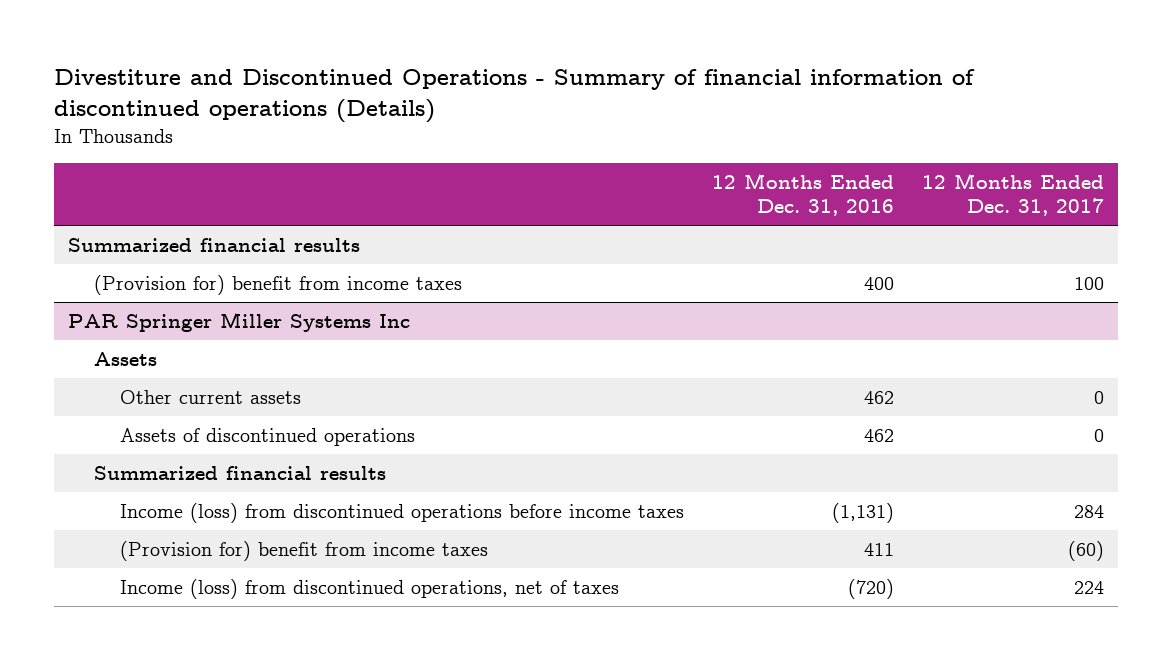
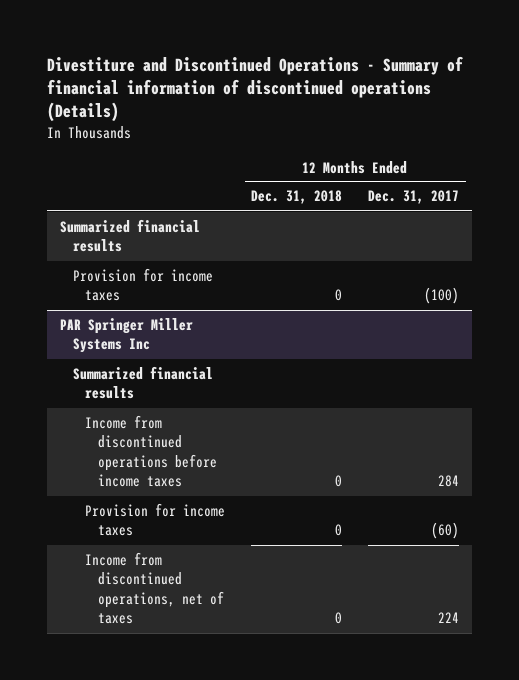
- | 12 Months Ended Dec. 31, 2016 | 12 Months Ended Dec. 31, 2017
+ | 12 Months Ended Dec. 31, 2018 | 12 Months Ended Dec. 31, 2017
- (Provision for) benefit from income taxes | 400 | 100
+ Provision for income taxes | 0 | (100)
@ PAR Springer Miller Systems Inc
- Assets
- Other current assets | 462 | 0
- Assets of discontinued operations | 462 | 0
- Income (loss) from discontinued operations before income taxes | (1,131) | 284
- (Provision for) benefit from income taxes | 411 | (60)
- Income (loss) from discontinued operations, net of taxes | (720) | 224
+ Income from discontinued operations before income taxes | 0 | 284
+ Provision for income taxes | 0 | (60)
+ Income from discontinued operations, net of taxes | 0 | 224

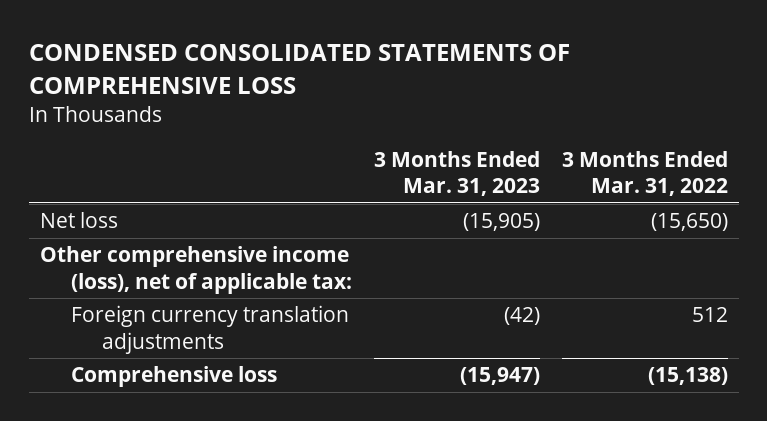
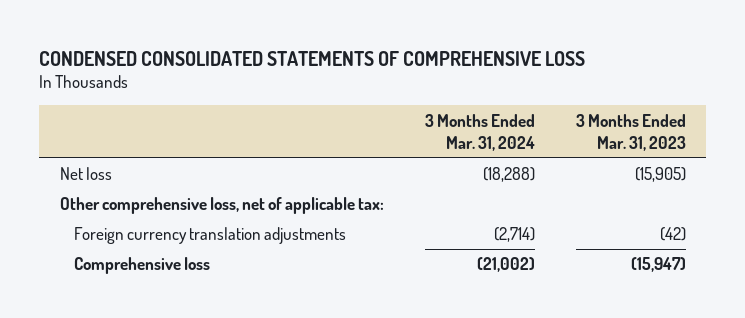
- | 3 Months Ended Mar. 31, 2023 | 3 Months Ended Mar. 31, 2022
+ | 3 Months Ended Mar. 31, 2024 | 3 Months Ended Mar. 31, 2023
- Other comprehensive income (loss), net of applicable tax:
+ Other comprehensive loss, net of applicable tax:

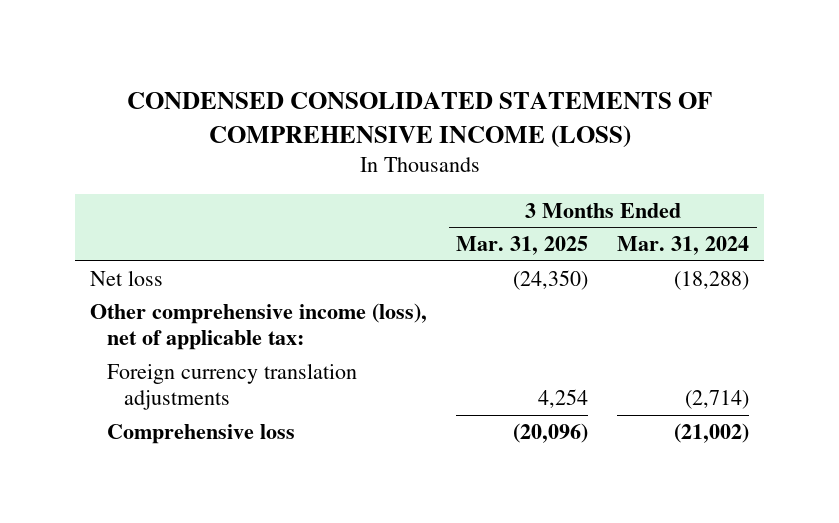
- CONDENSED CONSOLIDATED STATEMENTS OF COMPREHENSIVE LOSS
+ CONDENSED CONSOLIDATED STATEMENTS OF COMPREHENSIVE INCOME (LOSS)
- | 3 Months Ended Mar. 31, 2024 | 3 Months Ended Mar. 31, 2023
+ | 3 Months Ended Mar. 31, 2025 | 3 Months Ended Mar. 31, 2024
- Other comprehensive loss, net of applicable tax:
+ Other comprehensive income (loss), net of applicable tax:

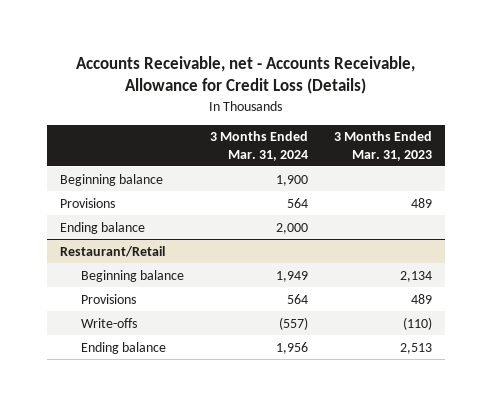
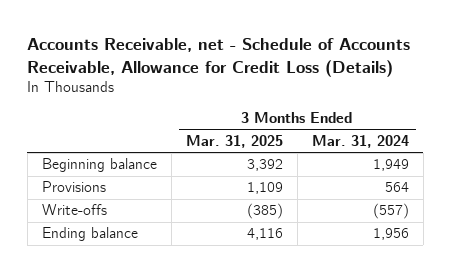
- Accounts Receivable, net - Accounts Receivable, Allowance for Credit Loss (Details)
+ Accounts Receivable, net - Schedule of Accounts Receivable, Allowance for Credit Loss (Details)
- | 3 Months Ended Mar. 31, 2024 | 3 Months Ended Mar. 31, 2023
+ | 3 Months Ended Mar. 31, 2025 | 3 Months Ended Mar. 31, 2024
- Beginning balance | 1,900 |
- Provisions | 564 | 489
- Ending balance | 2,000 |
- Restaurant/Retail

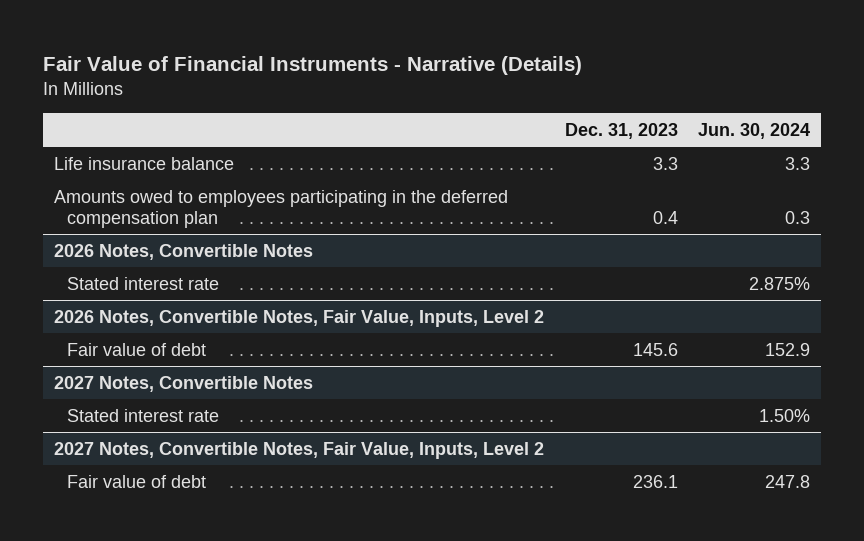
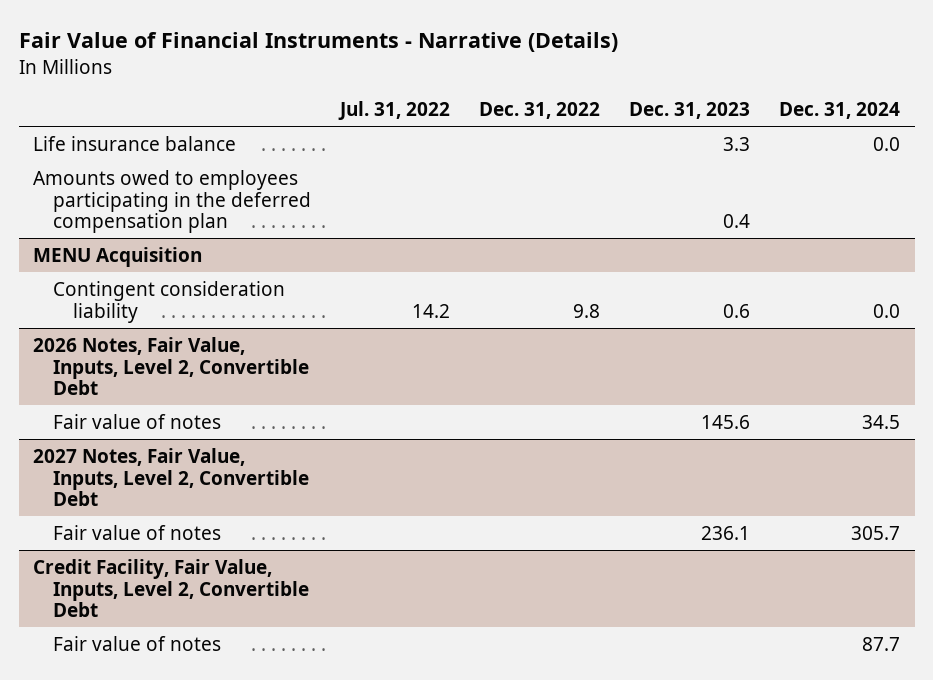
- | Dec. 31, 2023 | Jun. 30, 2024
+ | Jul. 31, 2022 | Dec. 31, 2022 | Dec. 31, 2023 | Dec. 31, 2024
- 2026 Notes, Convertible Notes
- Stated interest rate | | 2.875%
- 2026 Notes, Convertible Notes, Fair Value, Inputs, Level 2
- Fair value of debt | 145.6 | 152.9
- 2027 Notes, Convertible Notes
- Stated interest rate | | 1.50%
- 2027 Notes, Convertible Notes, Fair Value, Inputs, Level 2
- Fair value of debt | 236.1 | 247.8
+ MENU Acquisition
+ Contingent consideration liability | 14.2 | 9.8 | 0.6 | 0.0
+ 2026 Notes, Fair Value, Inputs, Level 2, Convertible Debt
+ Fair value of notes | | | 145.6 | 34.5
+ 2027 Notes, Fair Value, Inputs, Level 2, Convertible Debt
+ Fair value of notes | | | 236.1 | 305.7
+ Credit Facility, Fair Value, Inputs, Level 2, Convertible Debt
+ Fair value of notes | | | | 87.7

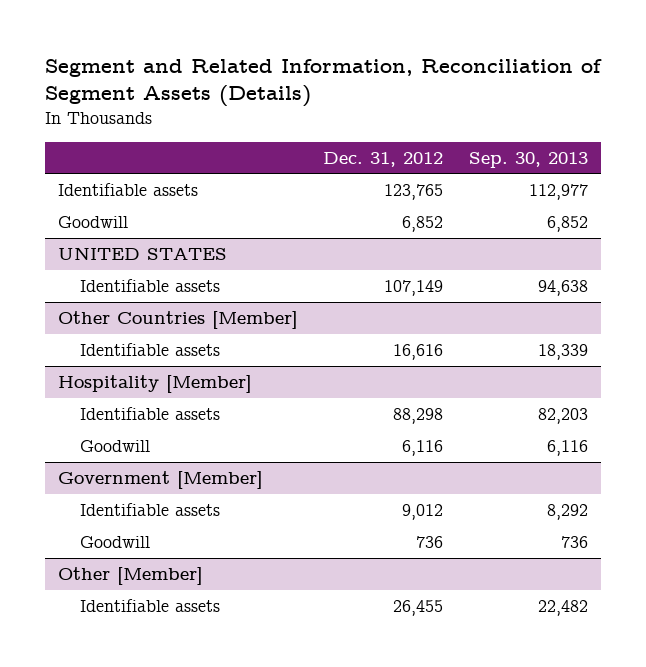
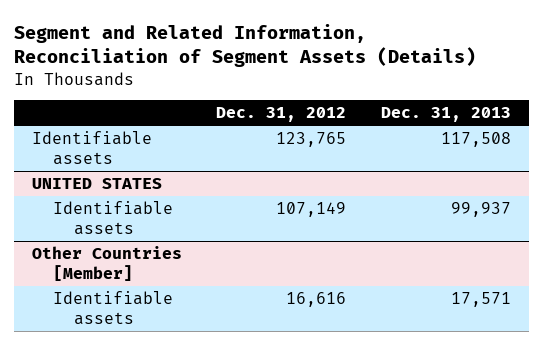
- | Dec. 31, 2012 | Sep. 30, 2013
+ | Dec. 31, 2012 | Dec. 31, 2013
- Goodwill | 6,852 | 6,852
- Hospitality [Member]
- Identifiable assets | 88,298 | 82,203
- Goodwill | 6,116 | 6,116
- Government [Member]
- Identifiable assets | 9,012 | 8,292
- Goodwill | 736 | 736
- Other [Member]
- Identifiable assets | 26,455 | 22,482

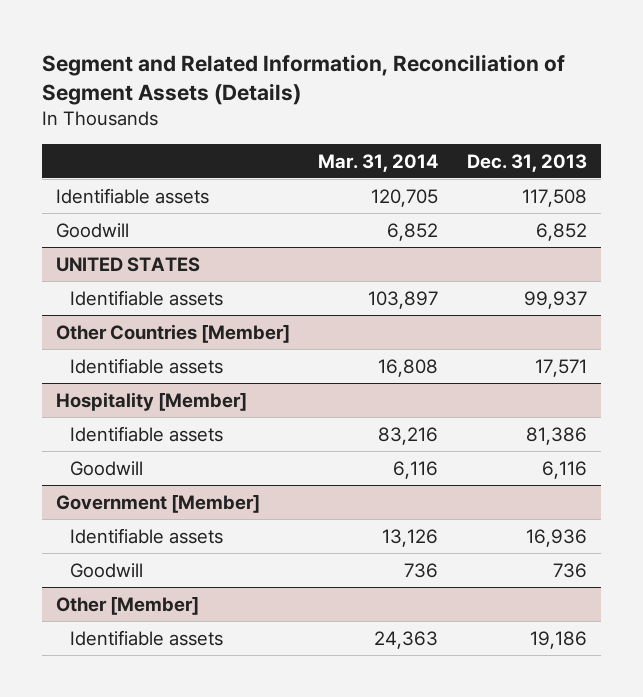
- | Dec. 31, 2012 | Dec. 31, 2013
+ | Mar. 31, 2014 | Dec. 31, 2013
+ Goodwill | 6,852 | 6,852
+ Hospitality [Member]
+ Identifiable assets | 83,216 | 81,386
+ Goodwill | 6,116 | 6,116
+ Government [Member]
+ Identifiable assets | 13,126 | 16,936
+ Goodwill | 736 | 736
+ Other [Member]
+ Identifiable assets | 24,363 | 19,186

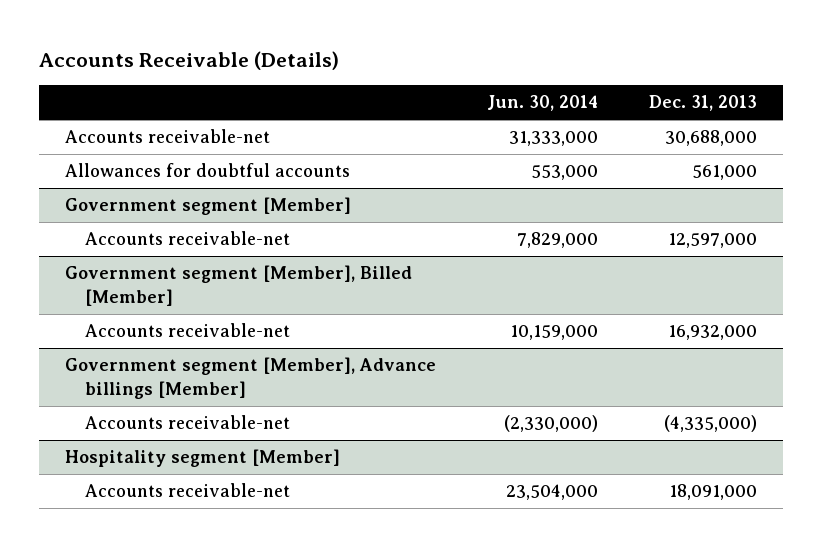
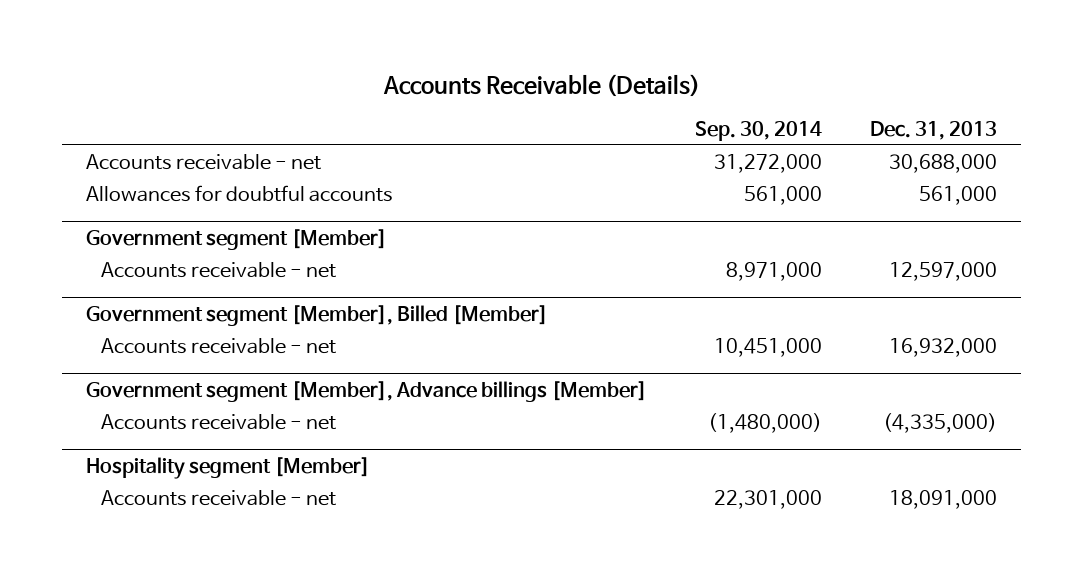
- | Jun. 30, 2014 | Dec. 31, 2013
+ | Sep. 30, 2014 | Dec. 31, 2013
- Accounts receivable-net | 31,333,000 | 30,688,000
+ Accounts receivable - net | 31,272,000 | 30,688,000
@ Government segment [Member]
- Accounts receivable-net | 7,829,000 | 12,597,000
+ Accounts receivable - net | 8,971,000 | 12,597,000
@ Government segment [Member], Billed [Member]
- Accounts receivable-net | 10,159,000 | 16,932,000
+ Accounts receivable - net | 10,451,000 | 16,932,000
@ Government segment [Member], Advance billings [Member]
- Accounts receivable-net | (2,330,000) | (4,335,000)
+ Accounts receivable - net | (1,480,000) | (4,335,000)
@ Hospitality segment [Member]
- Accounts receivable-net | 23,504,000 | 18,091,000
+ Accounts receivable - net | 22,301,000 | 18,091,000

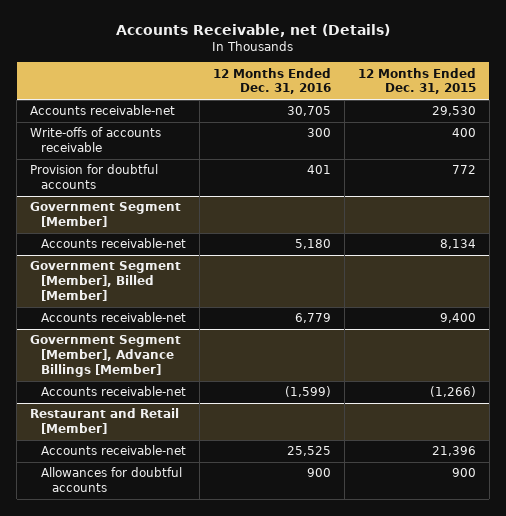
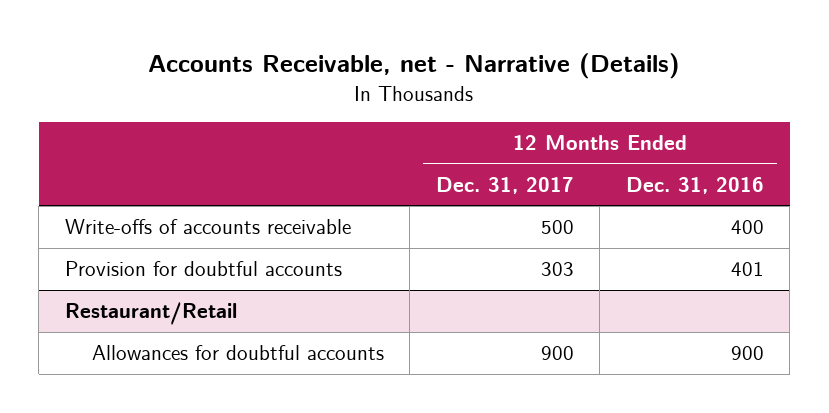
- Accounts Receivable, net (Details)
+ Accounts Receivable, net - Narrative (Details)
- | 12 Months Ended Dec. 31, 2016 | 12 Months Ended Dec. 31, 2015
+ | 12 Months Ended Dec. 31, 2017 | 12 Months Ended Dec. 31, 2016
- Accounts receivable-net | 30,705 | 29,530
- Write-offs of accounts receivable | 300 | 400
+ Write-offs of accounts receivable | 500 | 400
- Government Segment [Member]
- Accounts receivable-net | 5,180 | 8,134
- Government Segment [Member], Billed [Member]
- Accounts receivable-net | 6,779 | 9,400
- Government Segment [Member], Advance Billings [Member]
- Accounts receivable-net | (1,599) | (1,266)
- Restaurant and Retail [Member]
- Accounts receivable-net | 25,525 | 21,396
+ Restaurant/Retail

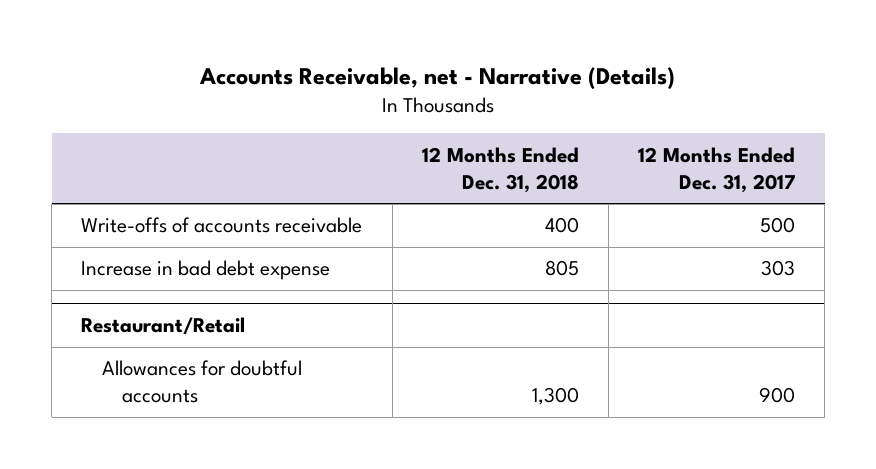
- | 12 Months Ended Dec. 31, 2017 | 12 Months Ended Dec. 31, 2016
+ | 12 Months Ended Dec. 31, 2018 | 12 Months Ended Dec. 31, 2017
- Provision for doubtful accounts | 303 | 401
+ Increase in bad debt expense | 805 | 303

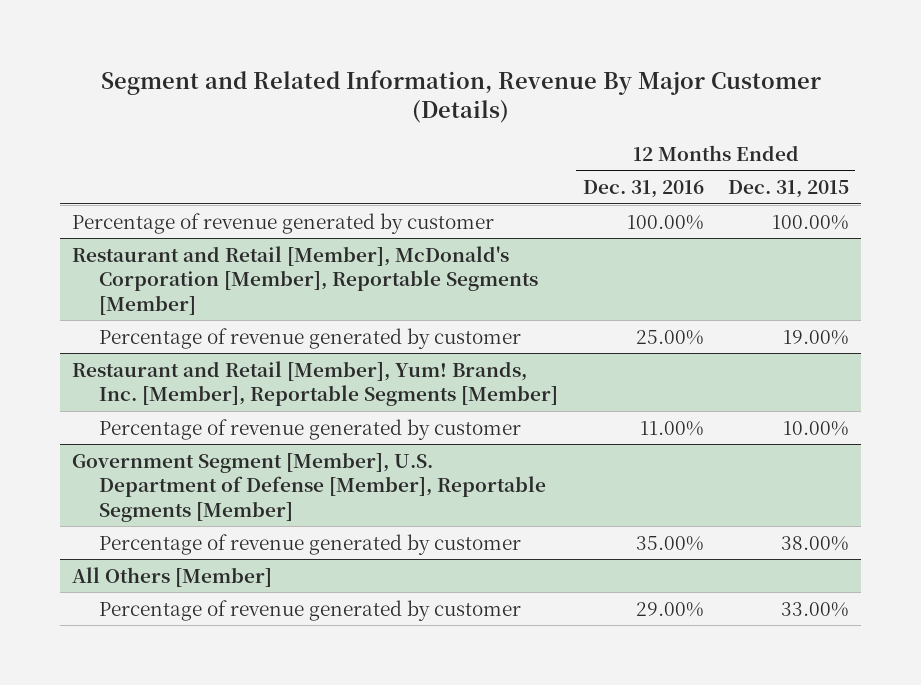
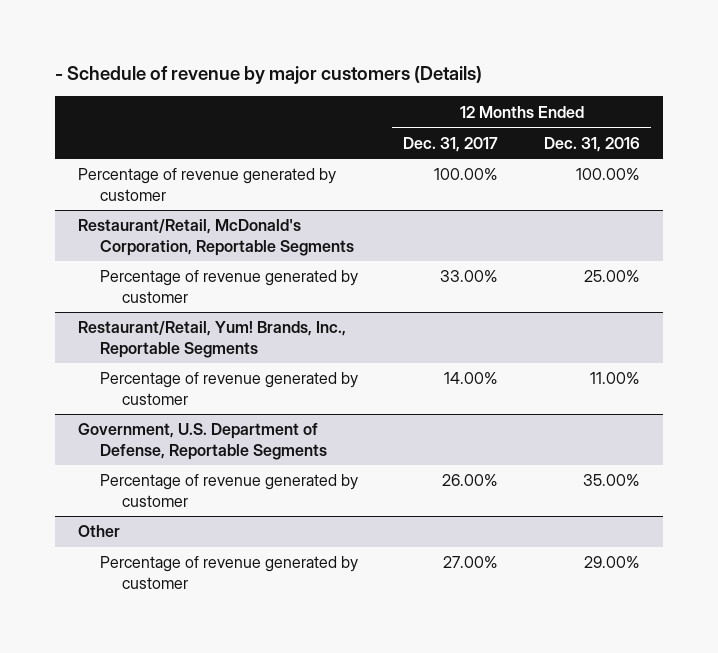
- Segment and Related Information, Revenue By Major Customer (Details)
+ - Schedule of revenue by major customers (Details)
- | 12 Months Ended Dec. 31, 2016 | 12 Months Ended Dec. 31, 2015
+ | 12 Months Ended Dec. 31, 2017 | 12 Months Ended Dec. 31, 2016
- Restaurant and Retail [Member], McDonald's Corporation [Member], Reportable Segments [Member]
+ Restaurant/Retail, McDonald's Corporation, Reportable Segments
- Restaurant and Retail [Member], Yum! Brands, Inc. [Member], Reportable Segments [Member]
+ Restaurant/Retail, Yum! Brands, Inc., Reportable Segments
- Government Segment [Member], U.S. Department of Defense [Member], Reportable Segments [Member]
+ Government, U.S. Department of Defense, Reportable Segments
- All Others [Member]
+ Other

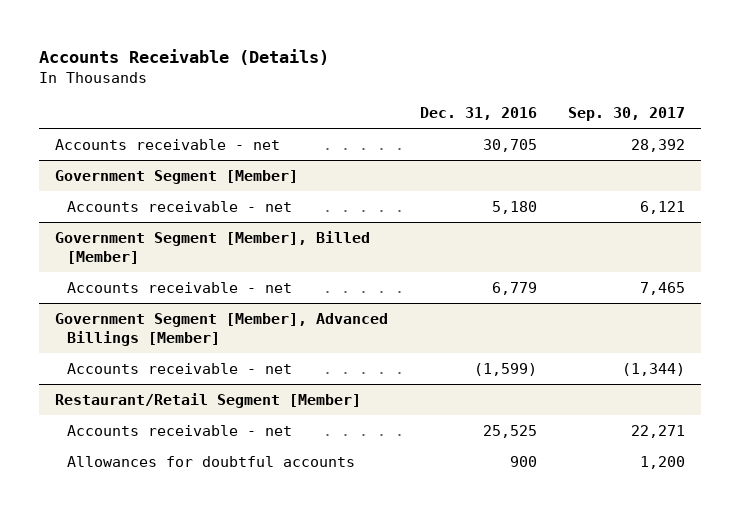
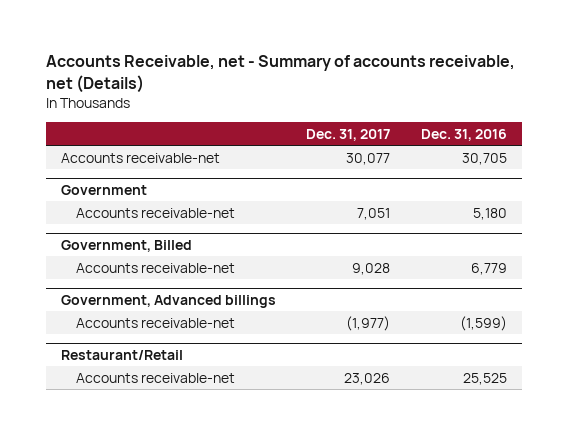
- Accounts Receivable (Details)
+ Accounts Receivable, net - Summary of accounts receivable, net (Details)
- | Dec. 31, 2016 | Sep. 30, 2017
+ | Dec. 31, 2017 | Dec. 31, 2016
- Accounts receivable - net | 30,705 | 28,392
- Government Segment [Member]
- Accounts receivable - net | 5,180 | 6,121
- Government Segment [Member], Billed [Member]
- Accounts receivable - net | 6,779 | 7,465
- Government Segment [Member], Advanced Billings [Member]
- Accounts receivable - net | (1,599) | (1,344)
- Restaurant/Retail Segment [Member]
- Accounts receivable - net | 25,525 | 22,271
- Allowances for doubtful accounts | 900 | 1,200
+ Accounts receivable-net | 30,077 | 30,705
+ Government
+ Accounts receivable-net | 7,051 | 5,180
+ Government, Billed
+ Accounts receivable-net | 9,028 | 6,779
+ Government, Advanced billings
+ Accounts receivable-net | (1,977) | (1,599)
+ Restaurant/Retail
+ Accounts receivable-net | 23,026 | 25,525

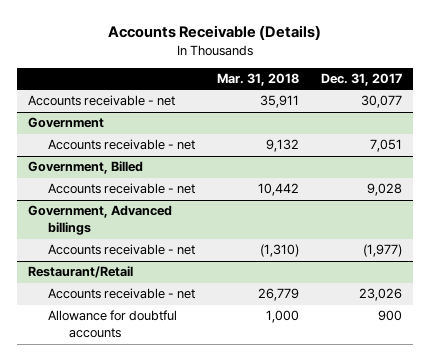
- Accounts Receivable, net - Summary of accounts receivable, net (Details)
+ Accounts Receivable (Details)
- | Dec. 31, 2017 | Dec. 31, 2016
+ | Mar. 31, 2018 | Dec. 31, 2017
- Accounts receivable-net | 30,077 | 30,705
+ Accounts receivable - net | 35,911 | 30,077
@ Government
- Accounts receivable-net | 7,051 | 5,180
+ Accounts receivable - net | 9,132 | 7,051
@ Government, Billed
- Accounts receivable-net | 9,028 | 6,779
+ Accounts receivable - net | 10,442 | 9,028
@ Government, Advanced billings
- Accounts receivable-net | (1,977) | (1,599)
+ Accounts receivable - net | (1,310) | (1,977)
@ Restaurant/Retail
- Accounts receivable-net | 23,026 | 25,525
+ Accounts receivable - net | 26,779 | 23,026
+ Allowance for doubtful accounts | 1,000 | 900

